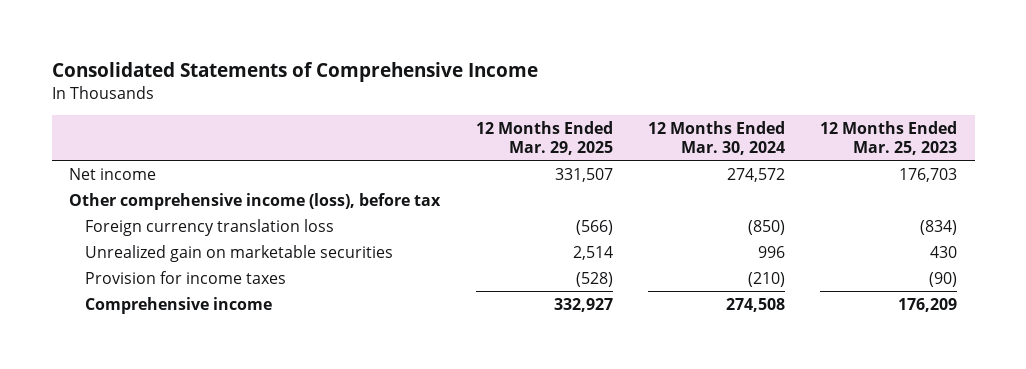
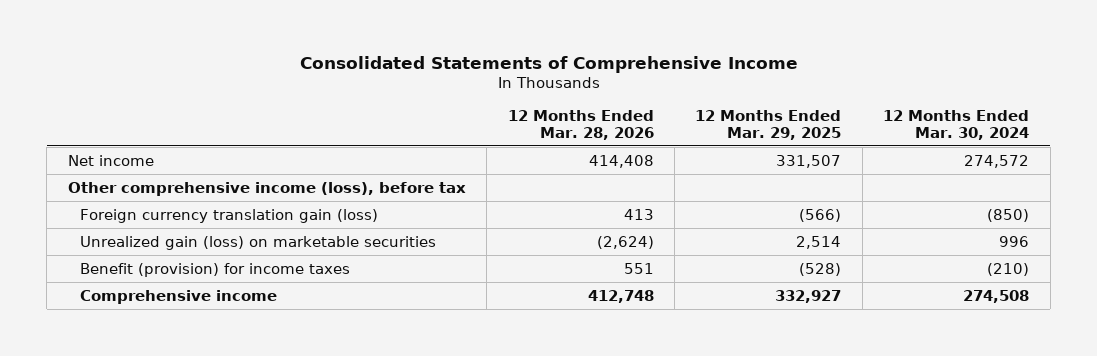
- | 12 Months Ended Mar. 29, 2025 | 12 Months Ended Mar. 30, 2024 | 12 Months Ended Mar. 25, 2023
+ | 12 Months Ended Mar. 28, 2026 | 12 Months Ended Mar. 29, 2025 | 12 Months Ended Mar. 30, 2024
- Foreign currency translation loss | (566) | (850) | (834)
- Unrealized gain on marketable securities | 2,514 | 996 | 430
- Provision for income taxes | (528) | (210) | (90)
+ Foreign currency translation gain (loss) | 413 | (566) | (850)
+ Unrealized gain (loss) on marketable securities | (2,624) | 2,514 | 996
+ Benefit (provision) for income taxes | 551 | (528) | (210)

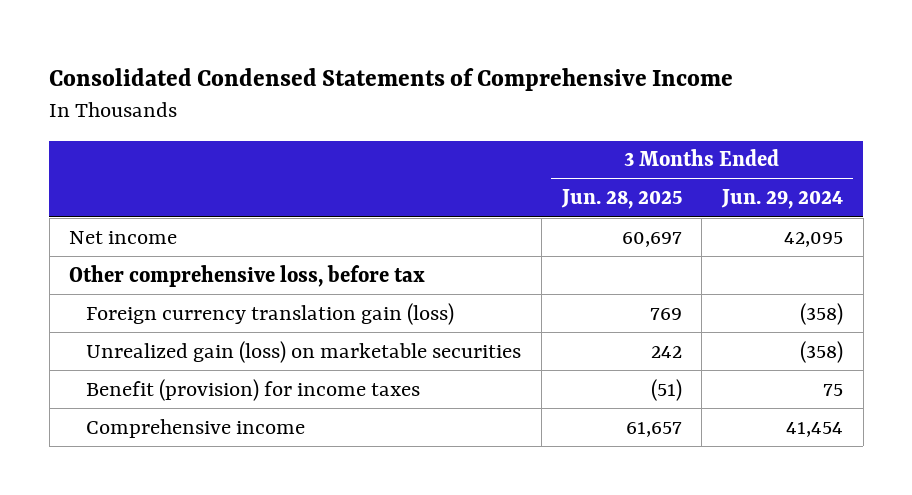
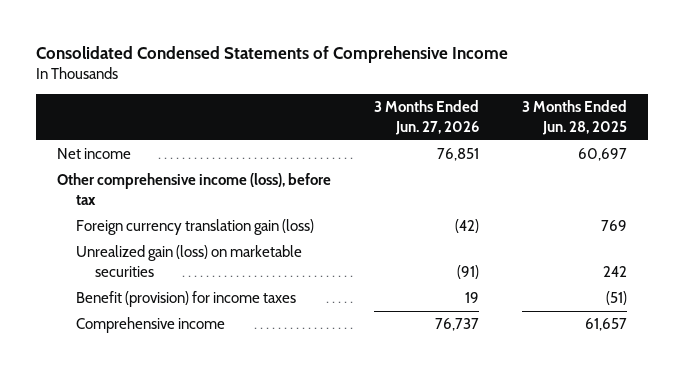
- | 3 Months Ended Jun. 28, 2025 | 3 Months Ended Jun. 29, 2024
+ | 3 Months Ended Jun. 27, 2026 | 3 Months Ended Jun. 28, 2025
- Other comprehensive loss, before tax
+ Other comprehensive income (loss), before tax

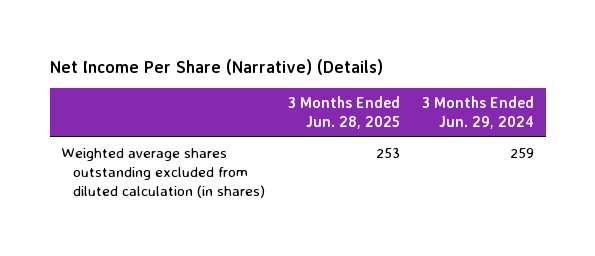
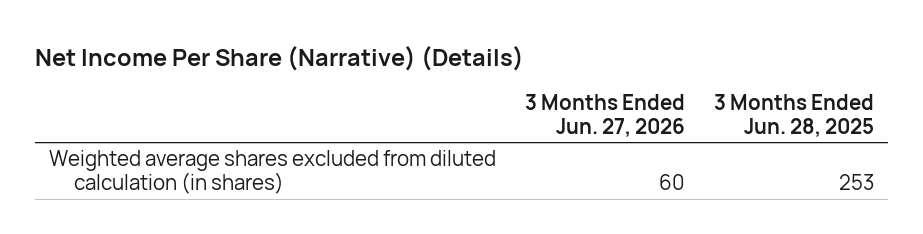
- | 3 Months Ended Jun. 28, 2025 | 3 Months Ended Jun. 29, 2024
+ | 3 Months Ended Jun. 27, 2026 | 3 Months Ended Jun. 28, 2025
- Weighted average shares outstanding excluded from diluted calculation (in shares) | 253 | 259
+ Weighted average shares excluded from diluted calculation (in shares) | 60 | 253

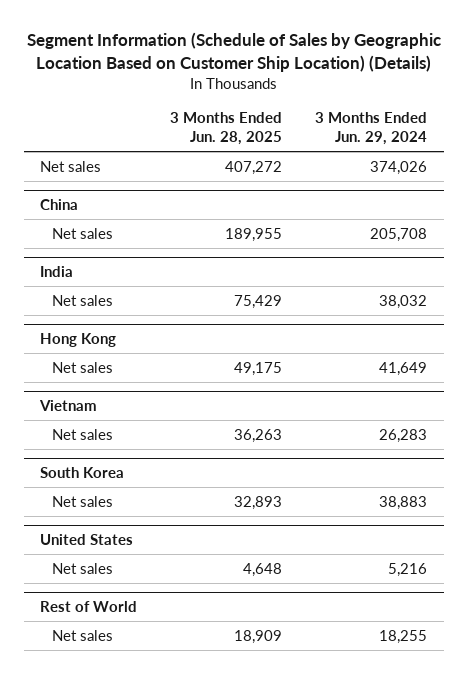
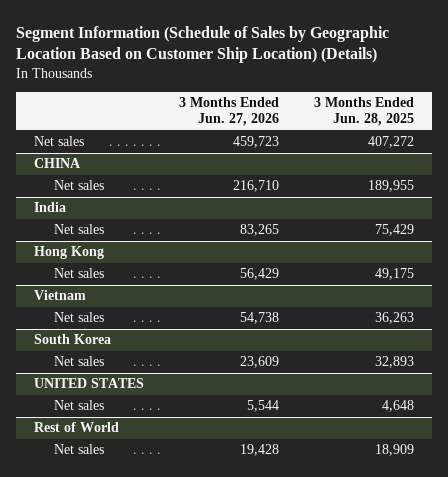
- | 3 Months Ended Jun. 28, 2025 | 3 Months Ended Jun. 29, 2024
+ | 3 Months Ended Jun. 27, 2026 | 3 Months Ended Jun. 28, 2025
- China
+ CHINA
- United States
+ UNITED STATES

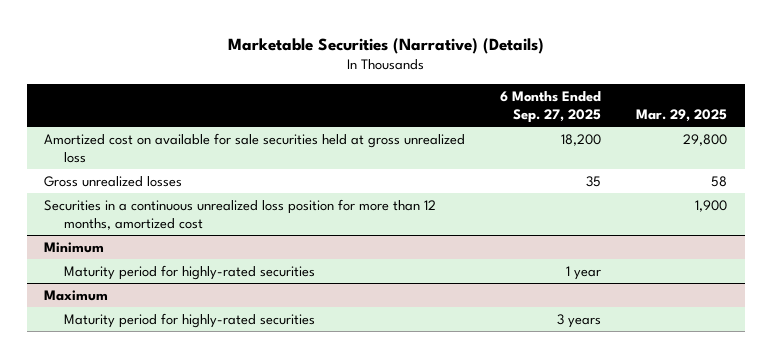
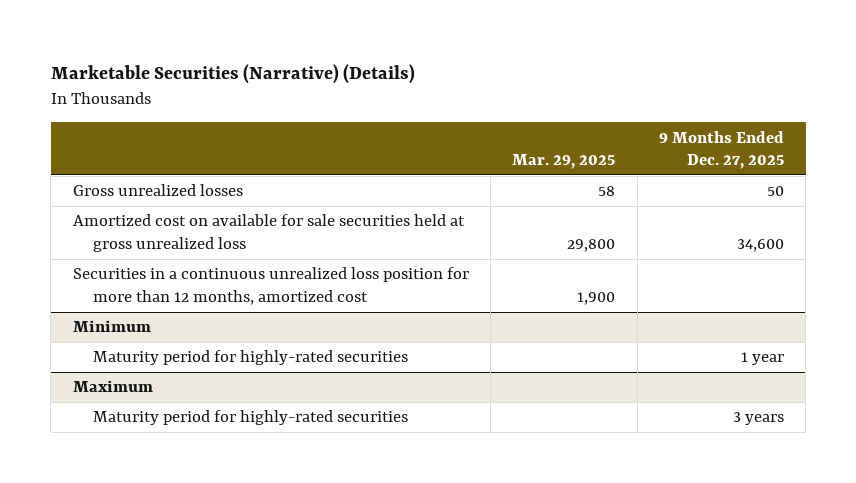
- | 6 Months Ended Sep. 27, 2025 | Mar. 29, 2025
+ | Mar. 29, 2025 | 9 Months Ended Dec. 27, 2025
moved down: Amortized cost on available for sale securities held at gross unrealized loss | 29,800 | 34,600

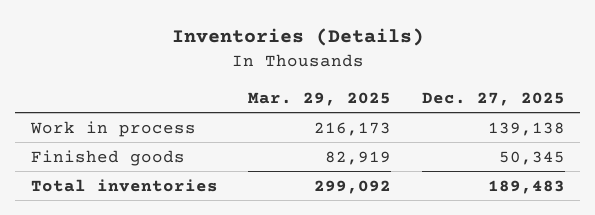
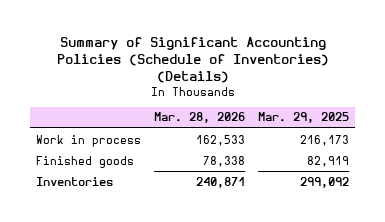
- Inventories (Details)
+ Summary of Significant Accounting Policies (Schedule of Inventories) (Details)
- | Mar. 29, 2025 | Dec. 27, 2025
+ | Mar. 28, 2026 | Mar. 29, 2025
- Total inventories | 299,092 | 189,483
+ Inventories | 240,871 | 299,092

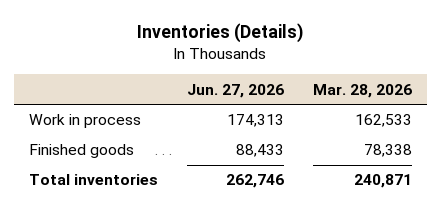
- Summary of Significant Accounting Policies (Schedule of Inventories) (Details)
+ Inventories (Details)
- | Mar. 28, 2026 | Mar. 29, 2025
+ | Jun. 27, 2026 | Mar. 28, 2026
- Inventories | 240,871 | 299,092
+ Total inventories | 262,746 | 240,871

